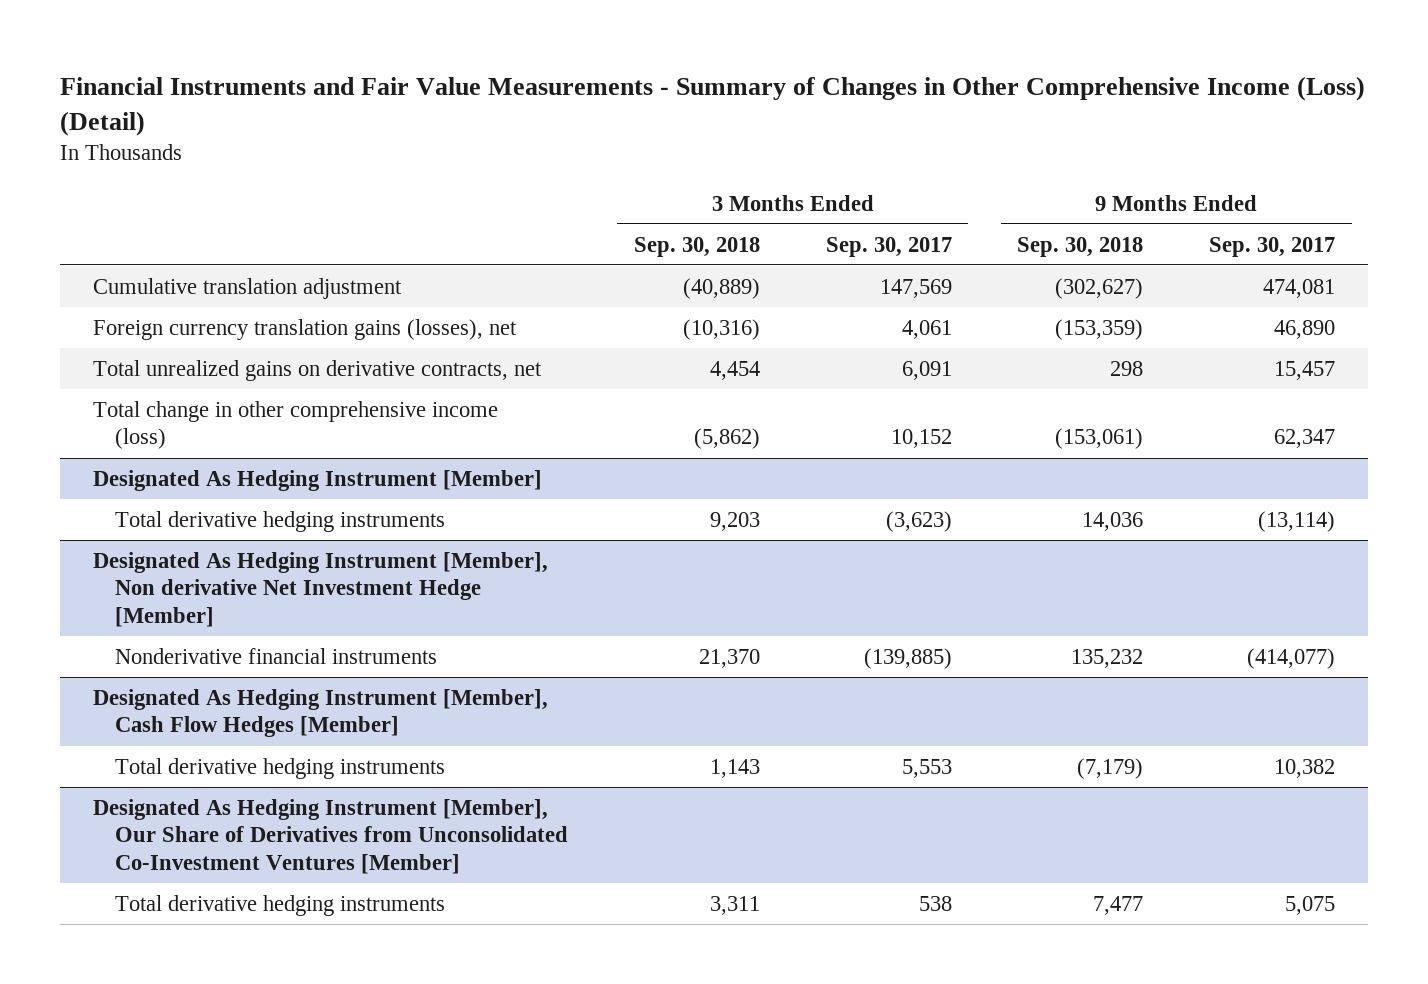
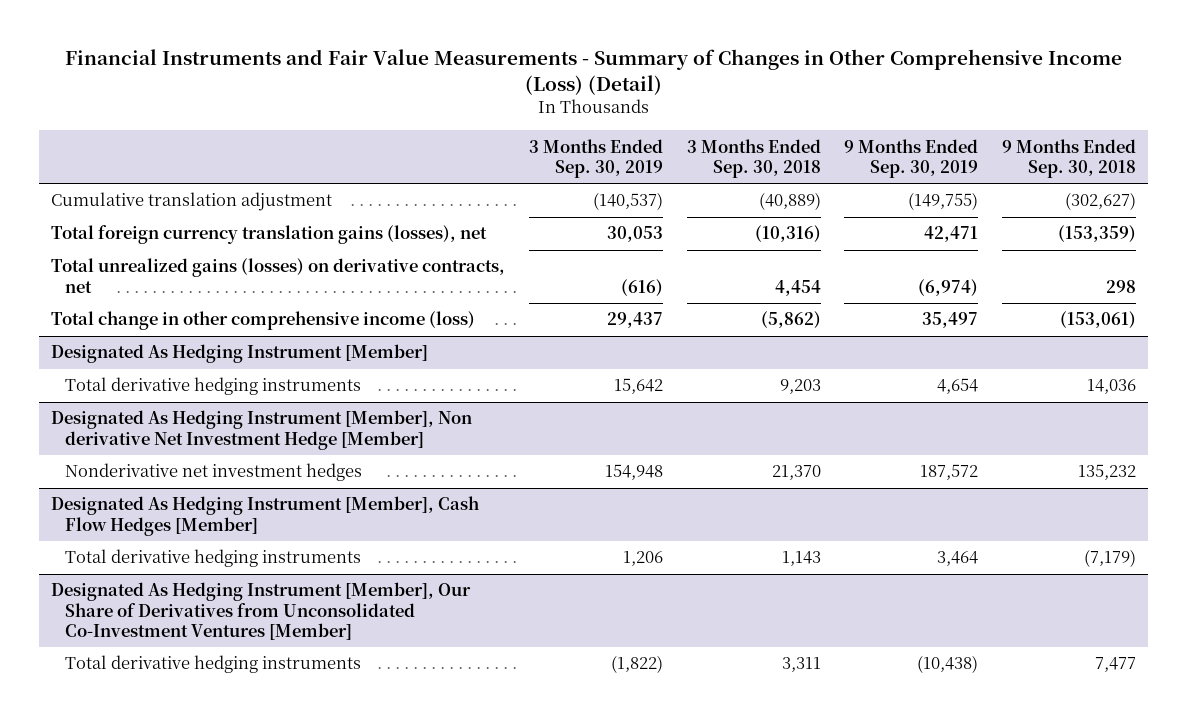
- | 3 Months Ended Sep. 30, 2018 | 3 Months Ended Sep. 30, 2017 | 9 Months Ended Sep. 30, 2018 | 9 Months Ended Sep. 30, 2017
+ | 3 Months Ended Sep. 30, 2019 | 3 Months Ended Sep. 30, 2018 | 9 Months Ended Sep. 30, 2019 | 9 Months Ended Sep. 30, 2018
- Foreign currency translation gains (losses), net | (10,316) | 4,061 | (153,359) | 46,890
- Total unrealized gains on derivative contracts, net | 4,454 | 6,091 | 298 | 15,457
+ Total foreign currency translation gains (losses), net | 30,053 | (10,316) | 42,471 | (153,359)
+ Total unrealized gains (losses) on derivative contracts, net | (616) | 4,454 | (6,974) | 298
@ Designated As Hedging Instrument [Member], Non derivative Net Investment Hedge [Member]
- Nonderivative financial instruments | 21,370 | (139,885) | 135,232 | (414,077)
+ Nonderivative net investment hedges | 154,948 | 21,370 | 187,572 | 135,232

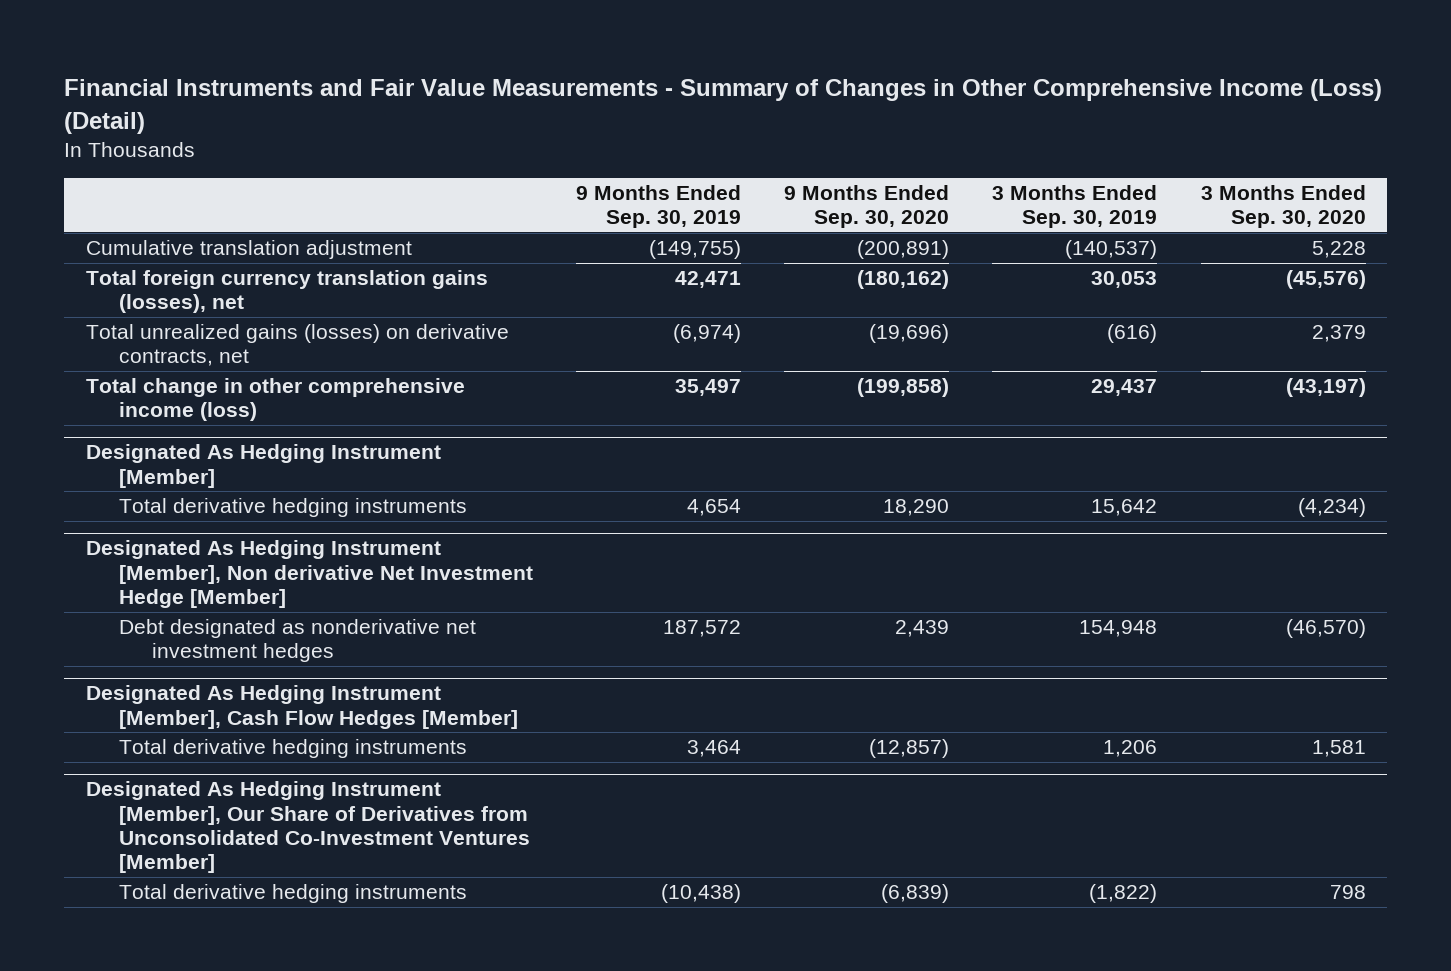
- | 3 Months Ended Sep. 30, 2019 | 3 Months Ended Sep. 30, 2018 | 9 Months Ended Sep. 30, 2019 | 9 Months Ended Sep. 30, 2018
+ | 9 Months Ended Sep. 30, 2019 | 9 Months Ended Sep. 30, 2020 | 3 Months Ended Sep. 30, 2019 | 3 Months Ended Sep. 30, 2020
@ Designated As Hedging Instrument [Member], Non derivative Net Investment Hedge [Member]
- Nonderivative net investment hedges | 154,948 | 21,370 | 187,572 | 135,232
+ Debt designated as nonderivative net investment hedges | 187,572 | 2,439 | 154,948 | (46,570)

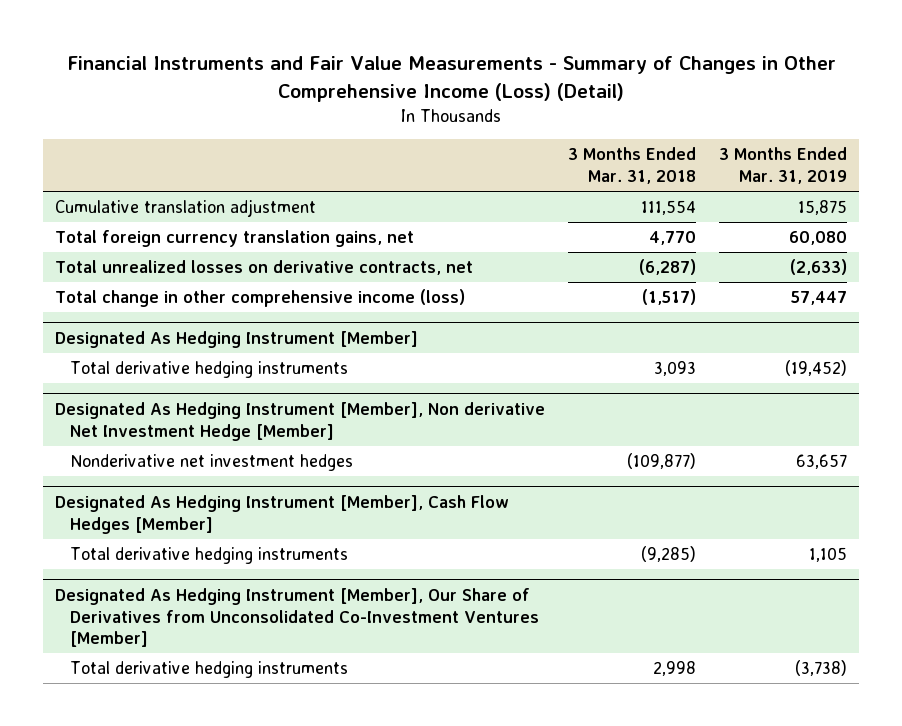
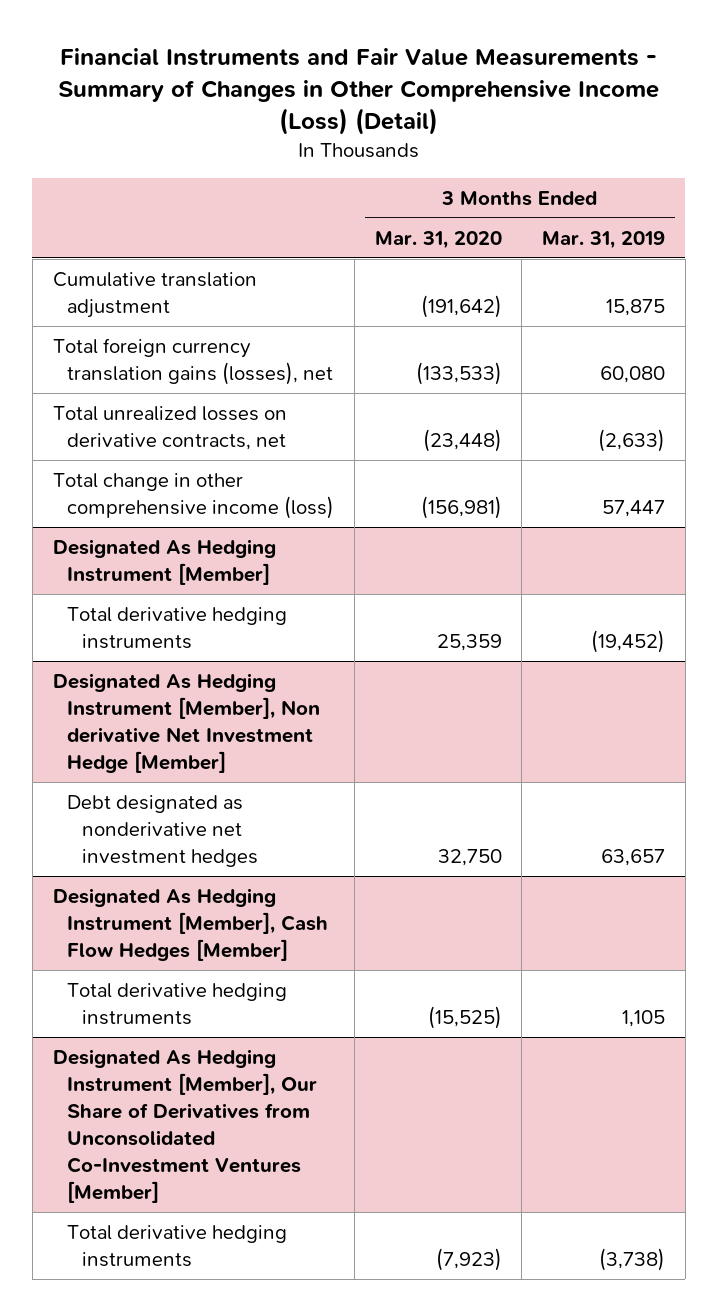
- | 3 Months Ended Mar. 31, 2018 | 3 Months Ended Mar. 31, 2019
+ | 3 Months Ended Mar. 31, 2020 | 3 Months Ended Mar. 31, 2019
- Total foreign currency translation gains, net | 4,770 | 60,080
+ Total foreign currency translation gains (losses), net | (133,533) | 60,080
@ Designated As Hedging Instrument [Member], Non derivative Net Investment Hedge [Member]
- Nonderivative net investment hedges | (109,877) | 63,657
+ Debt designated as nonderivative net investment hedges | 32,750 | 63,657

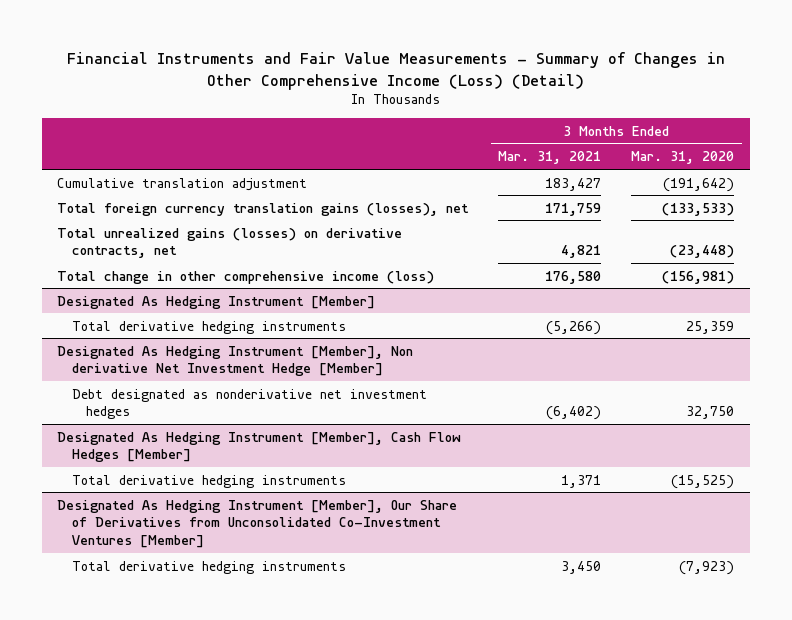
- | 3 Months Ended Mar. 31, 2020 | 3 Months Ended Mar. 31, 2019
+ | 3 Months Ended Mar. 31, 2021 | 3 Months Ended Mar. 31, 2020
- Total unrealized losses on derivative contracts, net | (23,448) | (2,633)
+ Total unrealized gains (losses) on derivative contracts, net | 4,821 | (23,448)

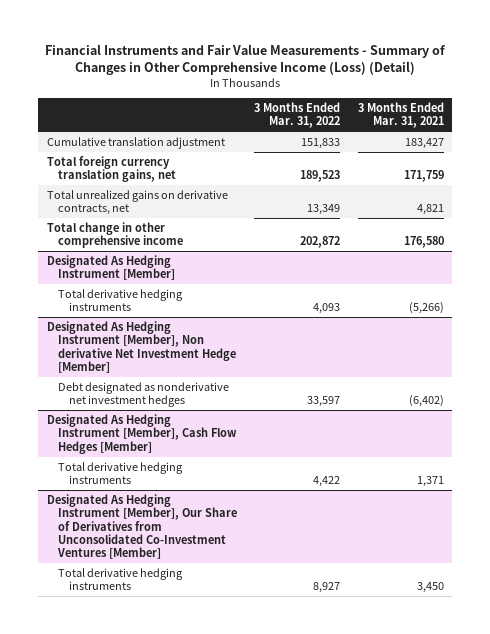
- | 3 Months Ended Mar. 31, 2021 | 3 Months Ended Mar. 31, 2020
+ | 3 Months Ended Mar. 31, 2022 | 3 Months Ended Mar. 31, 2021
- Total foreign currency translation gains (losses), net | 171,759 | (133,533)
- Total unrealized gains (losses) on derivative contracts, net | 4,821 | (23,448)
- Total change in other comprehensive income (loss) | 176,580 | (156,981)
+ Total foreign currency translation gains, net | 189,523 | 171,759
+ Total unrealized gains on derivative contracts, net | 13,349 | 4,821
+ Total change in other comprehensive income | 202,872 | 176,580

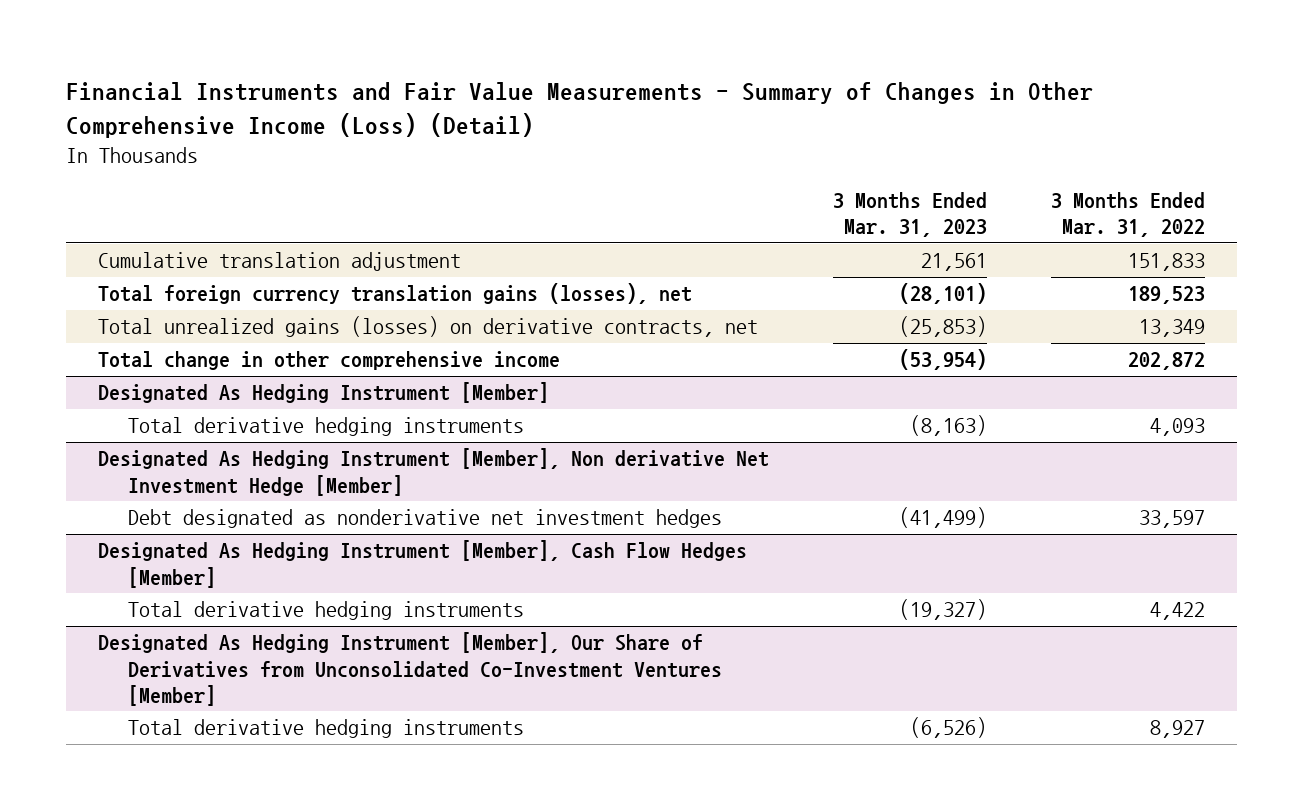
- | 3 Months Ended Mar. 31, 2022 | 3 Months Ended Mar. 31, 2021
+ | 3 Months Ended Mar. 31, 2023 | 3 Months Ended Mar. 31, 2022
- Total foreign currency translation gains, net | 189,523 | 171,759
- Total unrealized gains on derivative contracts, net | 13,349 | 4,821
+ Total foreign currency translation gains (losses), net | (28,101) | 189,523
+ Total unrealized gains (losses) on derivative contracts, net | (25,853) | 13,349

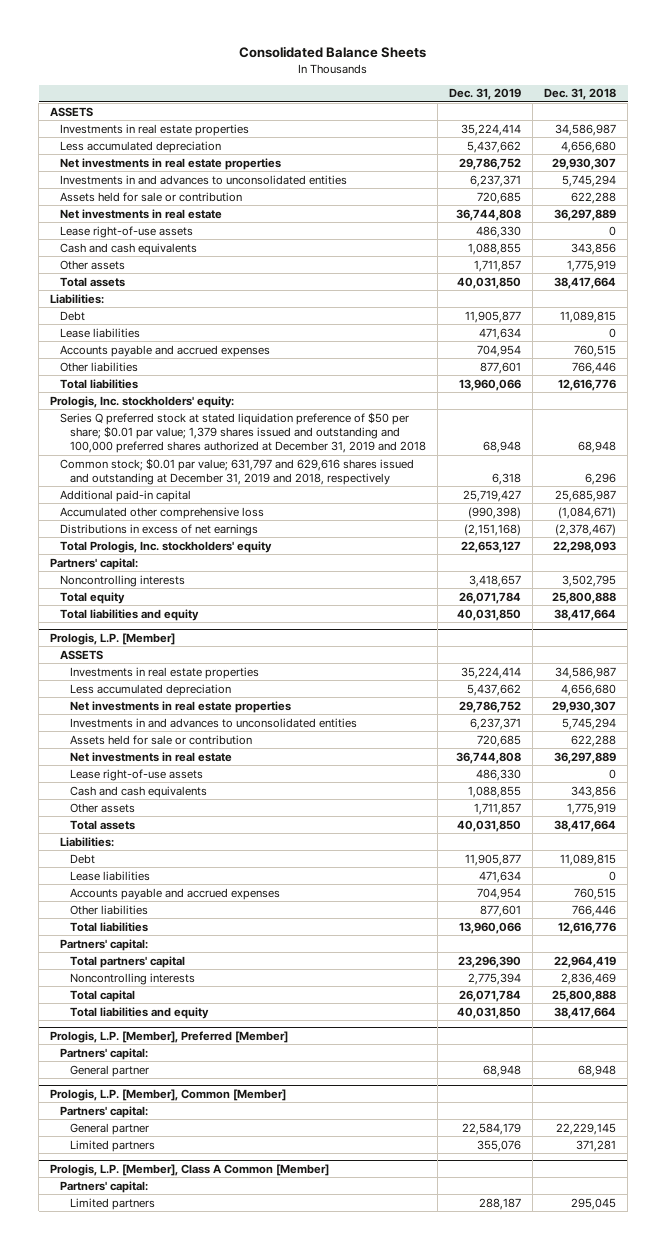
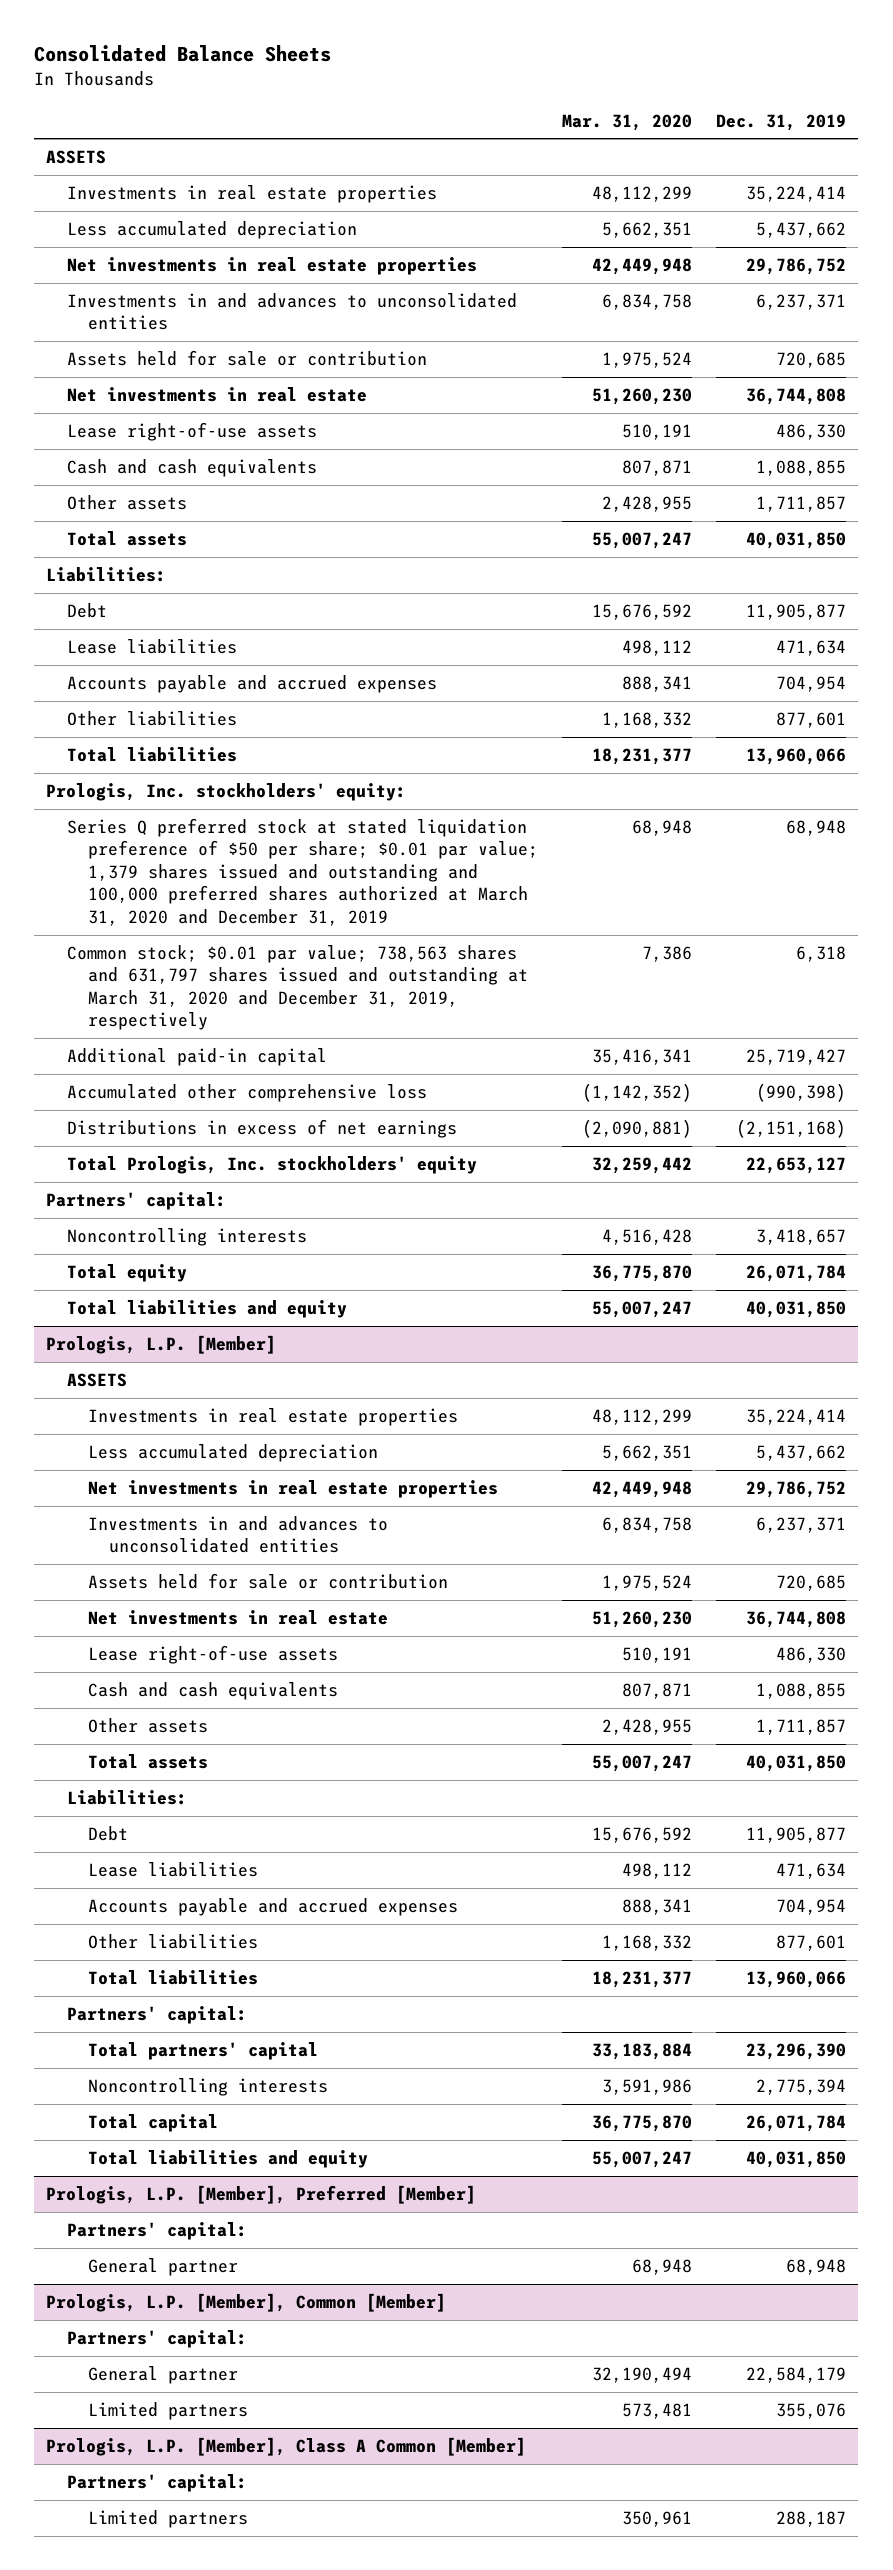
- | Dec. 31, 2019 | Dec. 31, 2018
+ | Mar. 31, 2020 | Dec. 31, 2019
- Series Q preferred stock at stated liquidation preference of $50 per share; $0.01 par value; 1,379 shares issued and outstanding and 100,000 preferred shares authorized at December 31, 2019 and 2018 | 68,948 | 68,948
- Common stock; $0.01 par value; 631,797 and 629,616 shares issued and outstanding at December 31, 2019 and 2018, respectively | 6,318 | 6,296
+ Series Q preferred stock at stated liquidation preference of $50 per share; $0.01 par value; 1,379 shares issued and outstanding and 100,000 preferred shares authorized at March 31, 2020 and December 31, 2019 | 68,948 | 68,948
+ Common stock; $0.01 par value; 738,563 shares and 631,797 shares issued and outstanding at March 31, 2020 and December 31, 2019, respectively | 7,386 | 6,318

